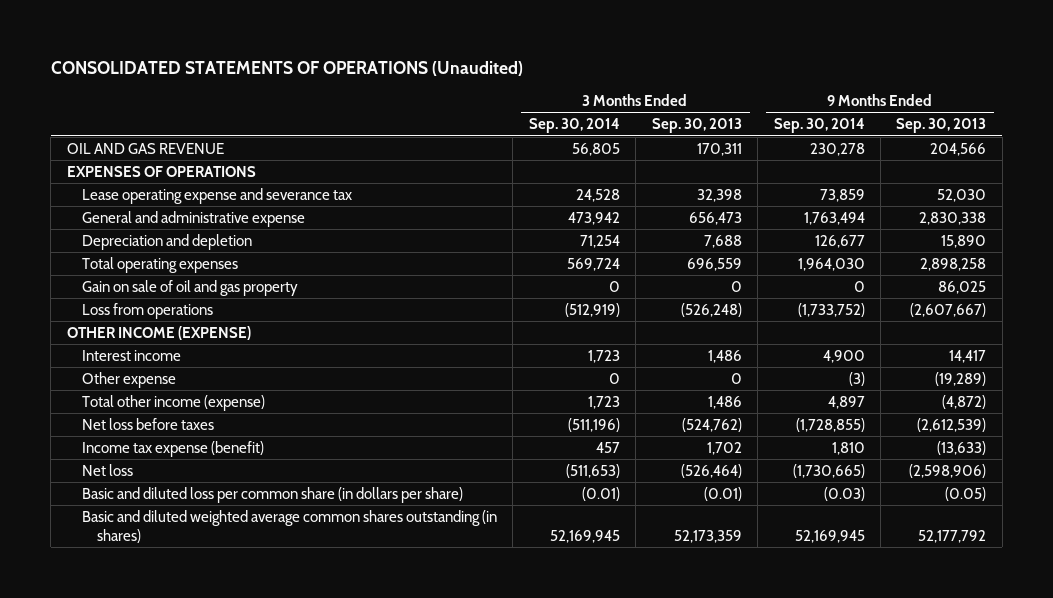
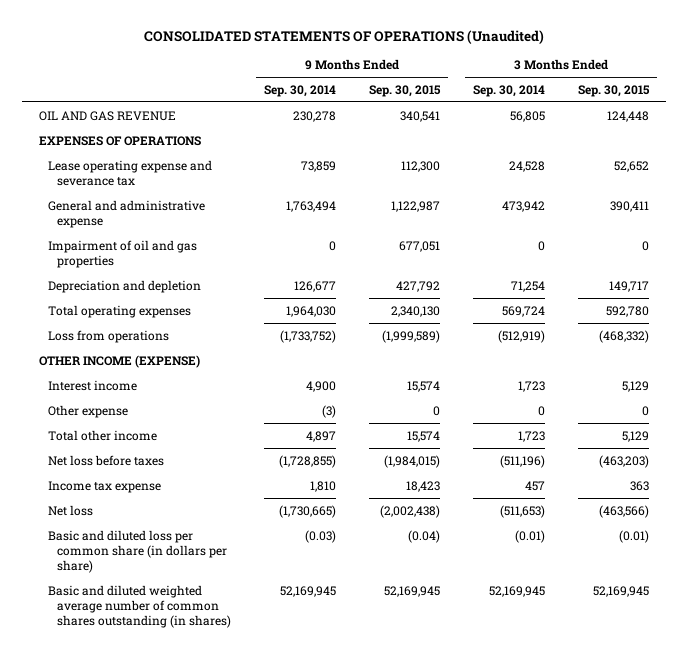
- | 3 Months Ended Sep. 30, 2014 | 3 Months Ended Sep. 30, 2013 | 9 Months Ended Sep. 30, 2014 | 9 Months Ended Sep. 30, 2013
+ | 9 Months Ended Sep. 30, 2014 | 9 Months Ended Sep. 30, 2015 | 3 Months Ended Sep. 30, 2014 | 3 Months Ended Sep. 30, 2015
+ Impairment of oil and gas properties | 0 | 677,051 | 0 | 0
- Gain on sale of oil and gas property | 0 | 0 | 0 | 86,025
- Total other income (expense) | 1,723 | 1,486 | 4,897 | (4,872)
+ Total other income | 4,897 | 15,574 | 1,723 | 5,129
- Income tax expense (benefit) | 457 | 1,702 | 1,810 | (13,633)
+ Income tax expense | 1,810 | 18,423 | 457 | 363
- Basic and diluted weighted average common shares outstanding (in shares) | 52,169,945 | 52,173,359 | 52,169,945 | 52,177,792
+ Basic and diluted weighted average number of common shares outstanding (in shares) | 52,169,945 | 52,169,945 | 52,169,945 | 52,169,945

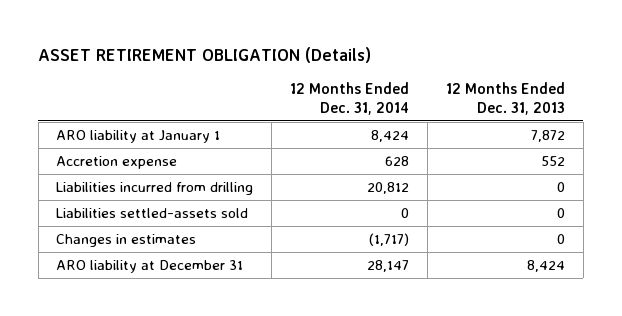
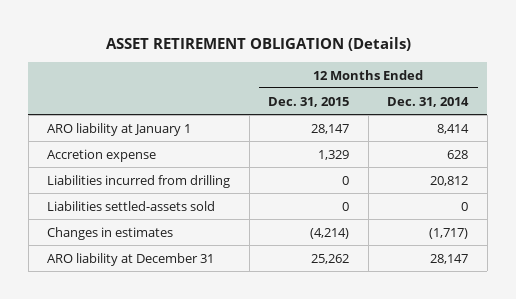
- | 12 Months Ended Dec. 31, 2014 | 12 Months Ended Dec. 31, 2013
+ | 12 Months Ended Dec. 31, 2015 | 12 Months Ended Dec. 31, 2014
- ARO liability at January 1 | 8,424 | 7,872
+ ARO liability at January 1 | 28,147 | 8,414

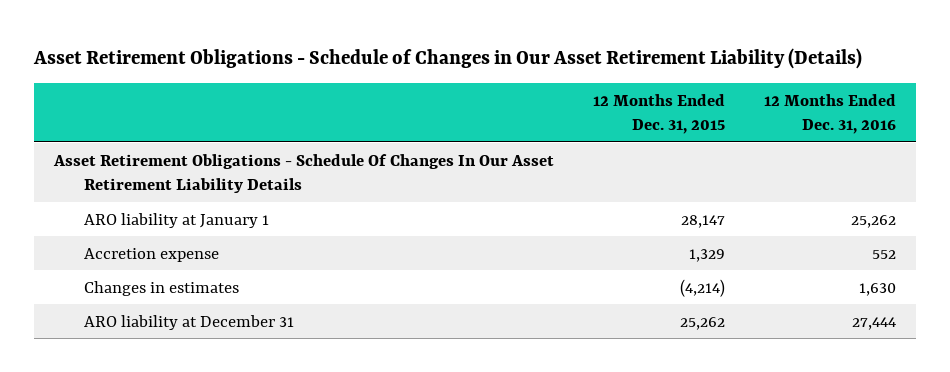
- ASSET RETIREMENT OBLIGATION (Details)
+ Asset Retirement Obligations - Schedule of Changes in Our Asset Retirement Liability (Details)
- | 12 Months Ended Dec. 31, 2015 | 12 Months Ended Dec. 31, 2014
+ | 12 Months Ended Dec. 31, 2015 | 12 Months Ended Dec. 31, 2016
+ Asset Retirement Obligations - Schedule Of Changes In Our Asset Retirement Liability Details
- Liabilities incurred from drilling | 0 | 20,812
- Liabilities settled-assets sold | 0 | 0

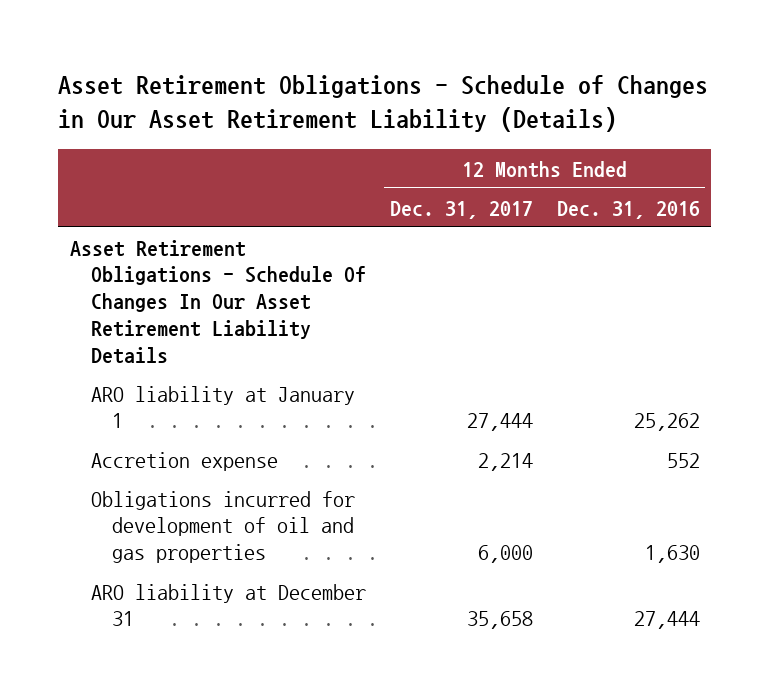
- | 12 Months Ended Dec. 31, 2015 | 12 Months Ended Dec. 31, 2016
+ | 12 Months Ended Dec. 31, 2017 | 12 Months Ended Dec. 31, 2016
- Changes in estimates | (4,214) | 1,630
+ Obligations incurred for development of oil and gas properties | 6,000 | 1,630

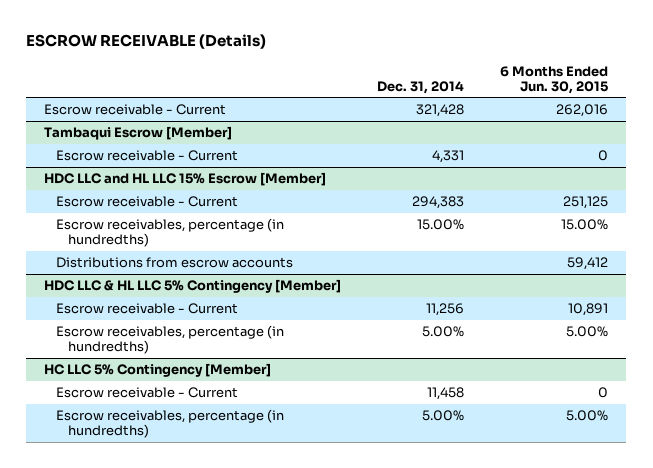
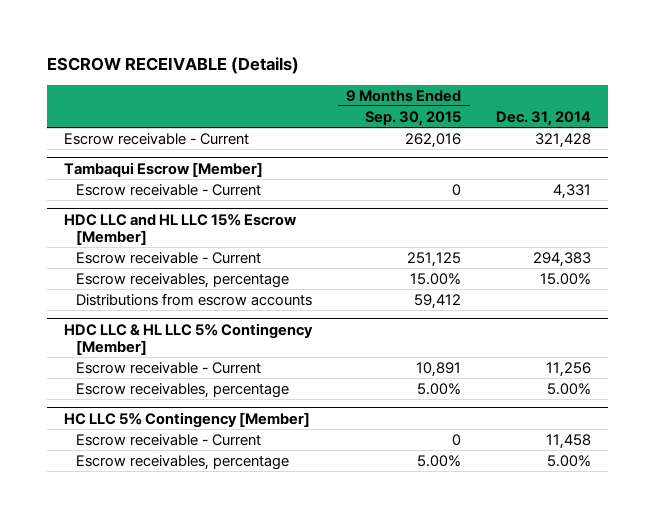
- | Dec. 31, 2014 | 6 Months Ended Jun. 30, 2015
+ | 9 Months Ended Sep. 30, 2015 | Dec. 31, 2014
@ HDC LLC and HL LLC 15% Escrow [Member]
- Escrow receivables, percentage (in hundredths) | 15.00% | 15.00%
+ Escrow receivables, percentage | 15.00% | 15.00%
@ HDC LLC & HL LLC 5% Contingency [Member]
- Escrow receivables, percentage (in hundredths) | 5.00% | 5.00%
+ Escrow receivables, percentage | 5.00% | 5.00%
@ HC LLC 5% Contingency [Member]
- Escrow receivables, percentage (in hundredths) | 5.00% | 5.00%
+ Escrow receivables, percentage | 5.00% | 5.00%

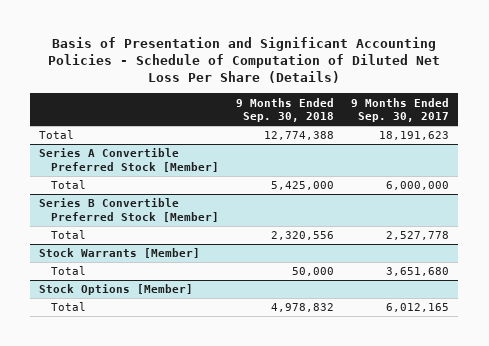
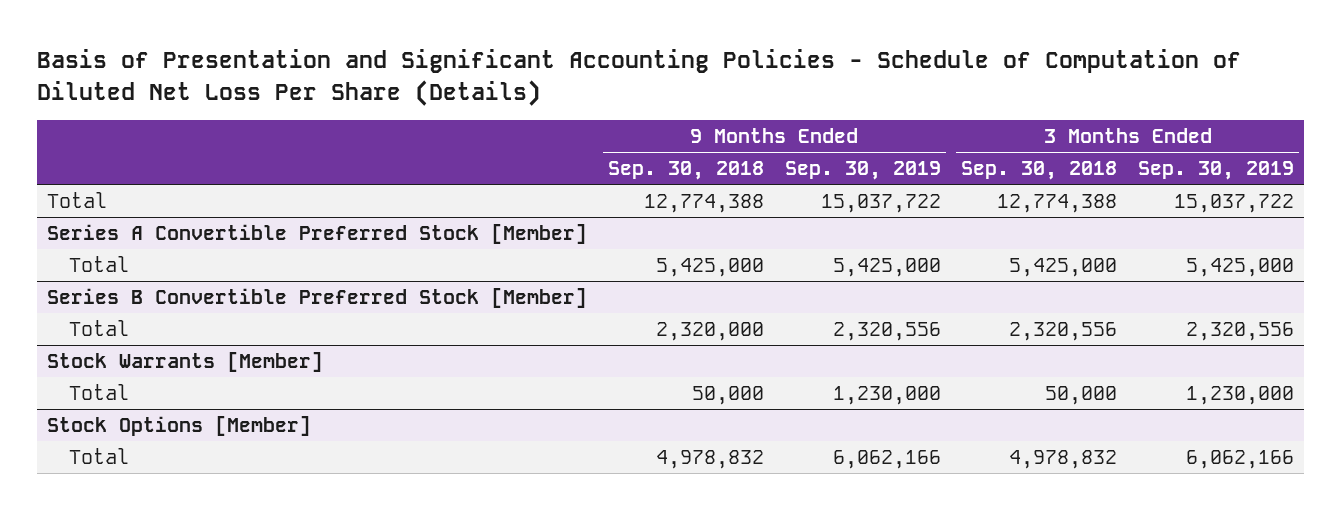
- | 9 Months Ended Sep. 30, 2018 | 9 Months Ended Sep. 30, 2017
+ | 9 Months Ended Sep. 30, 2018 | 9 Months Ended Sep. 30, 2019 | 3 Months Ended Sep. 30, 2018 | 3 Months Ended Sep. 30, 2019
@ Series B Convertible Preferred Stock [Member]
- Total | 2,320,556 | 2,527,778
+ Total | 2,320,000 | 2,320,556 | 2,320,556 | 2,320,556

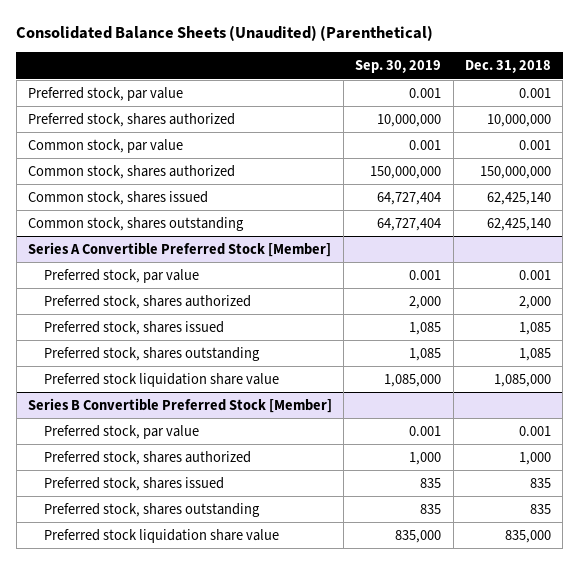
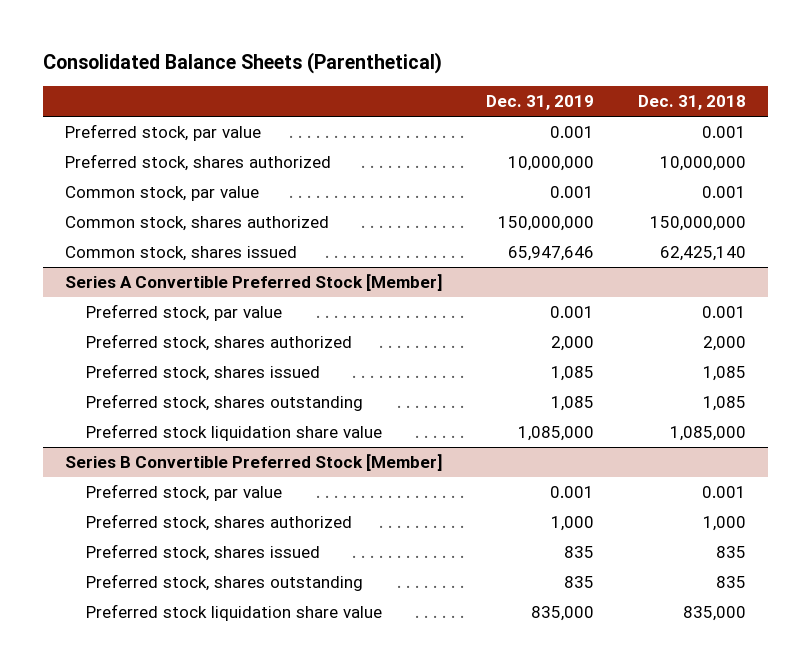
- Consolidated Balance Sheets (Unaudited) (Parenthetical)
+ Consolidated Balance Sheets (Parenthetical)
- | Sep. 30, 2019 | Dec. 31, 2018
+ | Dec. 31, 2019 | Dec. 31, 2018
- Common stock, shares outstanding | 64,727,404 | 62,425,140

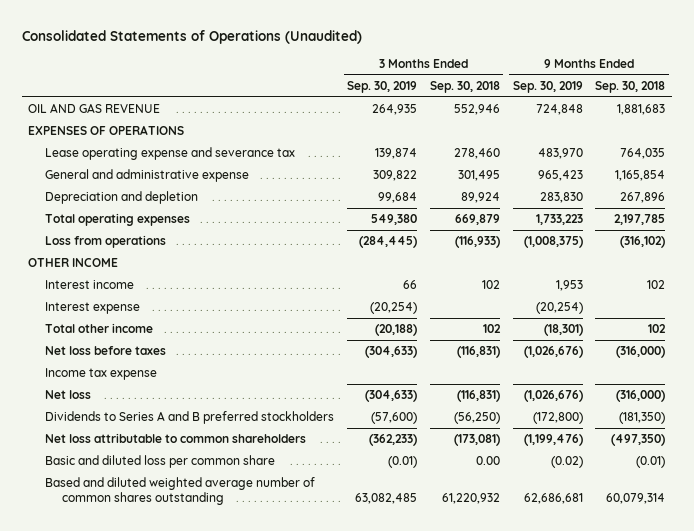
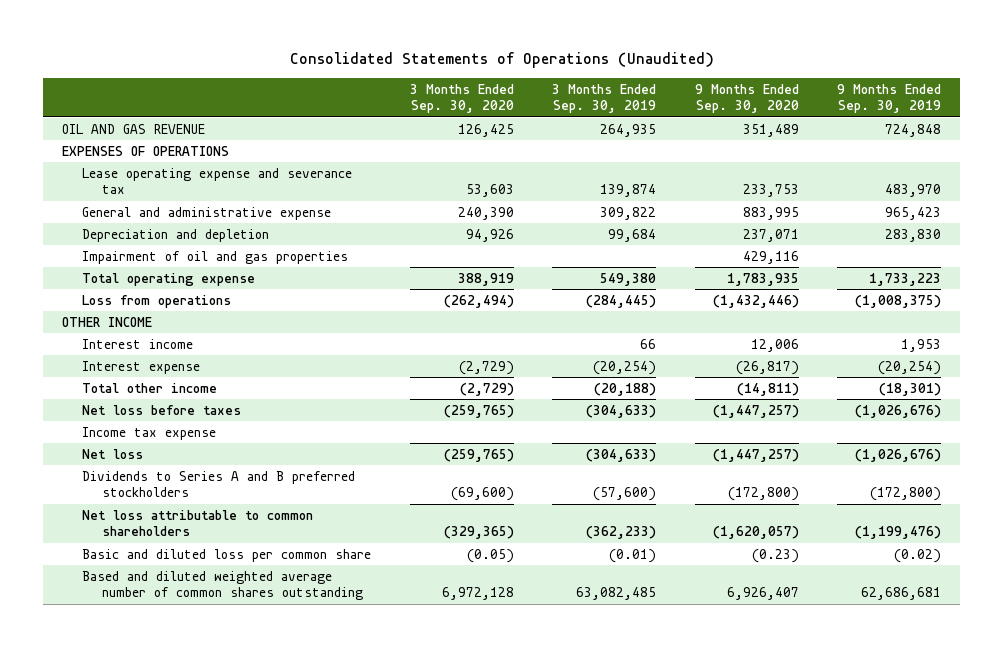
- | 3 Months Ended Sep. 30, 2019 | 3 Months Ended Sep. 30, 2018 | 9 Months Ended Sep. 30, 2019 | 9 Months Ended Sep. 30, 2018
+ | 3 Months Ended Sep. 30, 2020 | 3 Months Ended Sep. 30, 2019 | 9 Months Ended Sep. 30, 2020 | 9 Months Ended Sep. 30, 2019
- Total operating expenses | 549,380 | 669,879 | 1,733,223 | 2,197,785
+ Impairment of oil and gas properties | | | 429,116 |
+ Total operating expense | 388,919 | 549,380 | 1,783,935 | 1,733,223

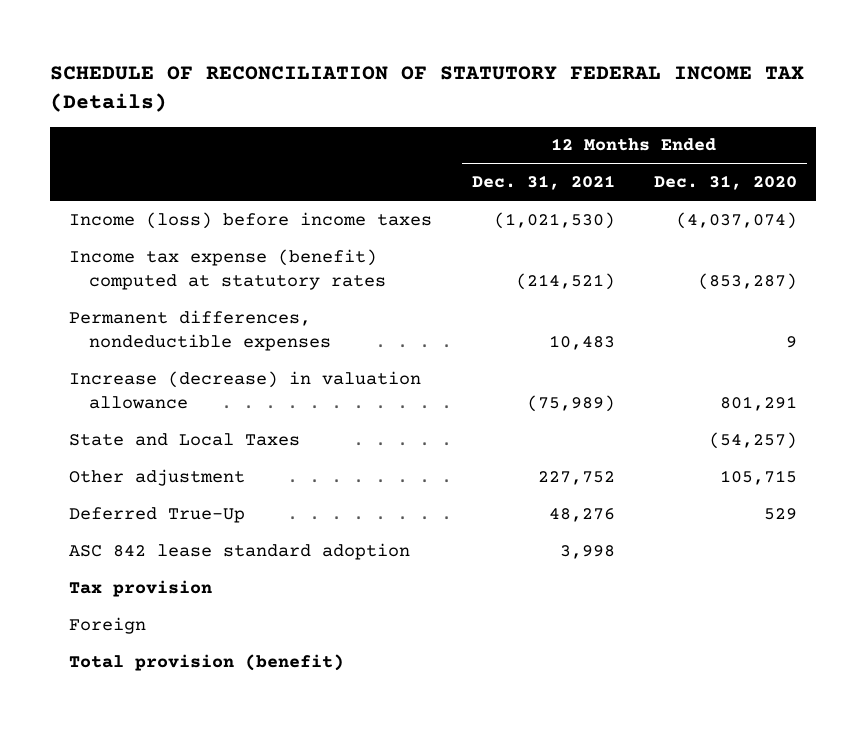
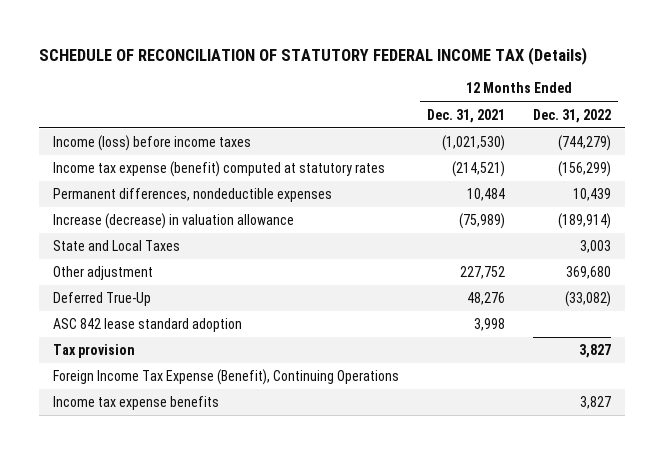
- | 12 Months Ended Dec. 31, 2021 | 12 Months Ended Dec. 31, 2020
+ | 12 Months Ended Dec. 31, 2021 | 12 Months Ended Dec. 31, 2022
- Permanent differences, nondeductible expenses | 10,483 | 9
+ Permanent differences, nondeductible expenses | 10,484 | 10,439
- Foreign
- Total provision (benefit)
+ Foreign Income Tax Expense (Benefit), Continuing Operations
+ Income tax expense benefits | | 3,827

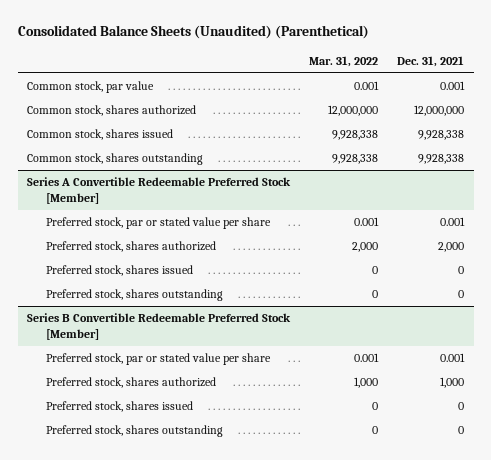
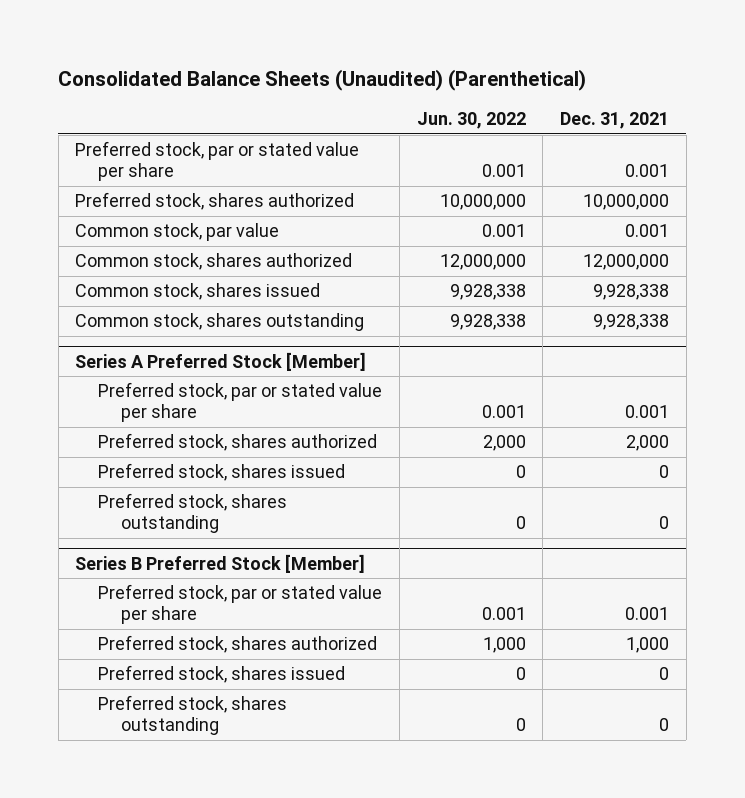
- | Mar. 31, 2022 | Dec. 31, 2021
+ | Jun. 30, 2022 | Dec. 31, 2021
+ Preferred stock, par or stated value per share | 0.001 | 0.001
+ Preferred stock, shares authorized | 10,000,000 | 10,000,000
- Series A Convertible Redeemable Preferred Stock [Member]
+ Series A Preferred Stock [Member]
- Series B Convertible Redeemable Preferred Stock [Member]
+ Series B Preferred Stock [Member]

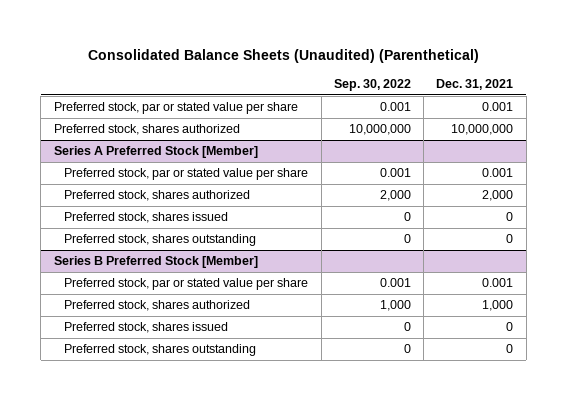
- | Jun. 30, 2022 | Dec. 31, 2021
+ | Sep. 30, 2022 | Dec. 31, 2021
- Common stock, par value | 0.001 | 0.001
- Common stock, shares authorized | 12,000,000 | 12,000,000
- Common stock, shares issued | 9,928,338 | 9,928,338
- Common stock, shares outstanding | 9,928,338 | 9,928,338

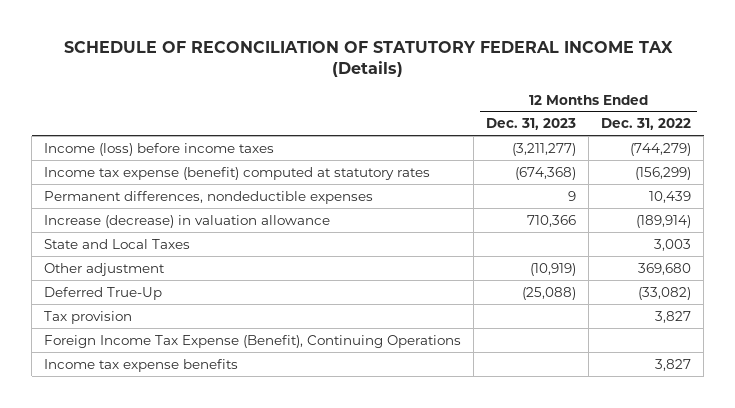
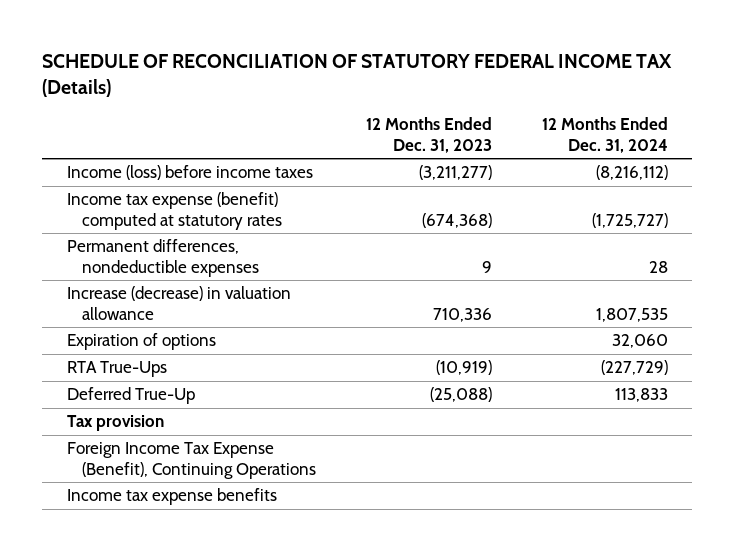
- | 12 Months Ended Dec. 31, 2023 | 12 Months Ended Dec. 31, 2022
+ | 12 Months Ended Dec. 31, 2023 | 12 Months Ended Dec. 31, 2024
- Increase (decrease) in valuation allowance | 710,366 | (189,914)
- State and Local Taxes | | 3,003
- Other adjustment | (10,919) | 369,680
+ Increase (decrease) in valuation allowance | 710,336 | 1,807,535
+ Expiration of options | | 32,060
+ RTA True-Ups | (10,919) | (227,729)

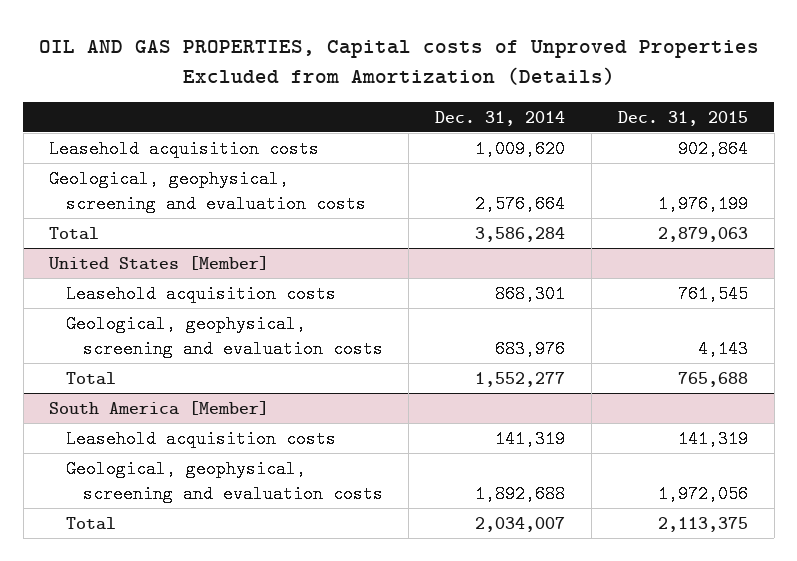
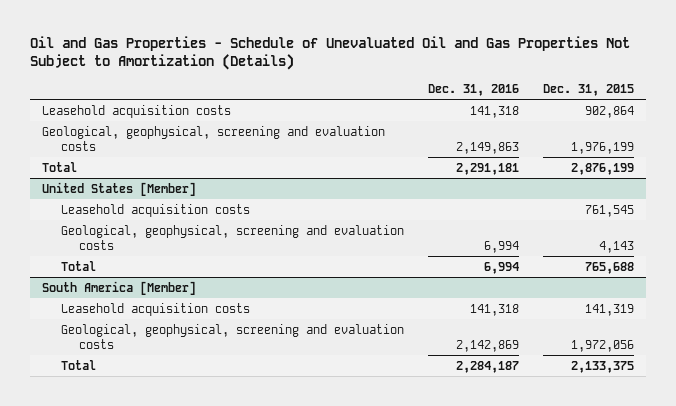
- OIL AND GAS PROPERTIES, Capital costs of Unproved Properties Excluded from Amortization (Details)
+ Oil and Gas Properties - Schedule of Unevaluated Oil and Gas Properties Not Subject to Amortization (Details)
- | Dec. 31, 2014 | Dec. 31, 2015
+ | Dec. 31, 2016 | Dec. 31, 2015
- Total | 3,586,284 | 2,879,063
+ Total | 2,291,181 | 2,876,199
@ South America [Member]
- Total | 2,034,007 | 2,113,375
+ Total | 2,284,187 | 2,133,375

